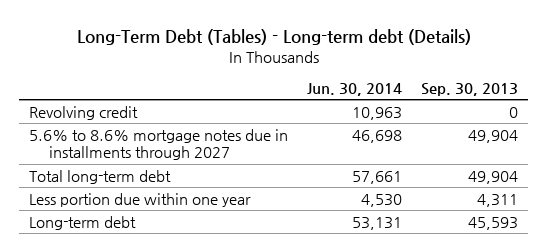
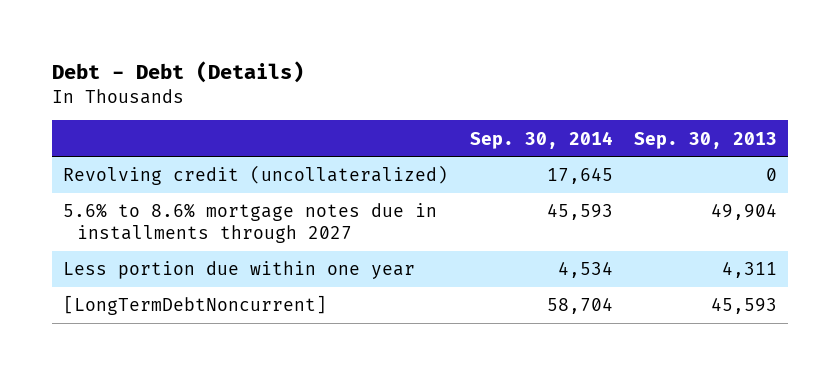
- Long-Term Debt (Tables) - Long-term debt (Details)
+ Debt - Debt (Details)
- | Jun. 30, 2014 | Sep. 30, 2013
+ | Sep. 30, 2014 | Sep. 30, 2013
- Revolving credit | 10,963 | 0
+ Revolving credit (uncollateralized) | 17,645 | 0
- Total long-term debt | 57,661 | 49,904
- Long-term debt | 53,131 | 45,593
+ [LongTermDebtNoncurrent] | 58,704 | 45,593

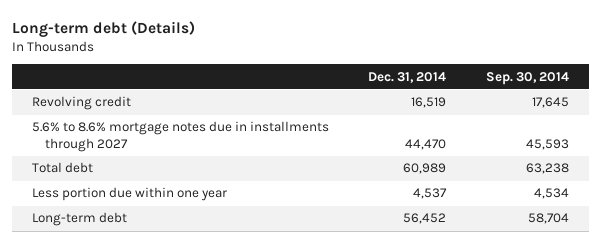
- Debt - Debt (Details)
+ Long-term debt (Details)
- | Sep. 30, 2014 | Sep. 30, 2013
+ | Dec. 31, 2014 | Sep. 30, 2014
- Revolving credit (uncollateralized) | 17,645 | 0
+ Revolving credit | 16,519 | 17,645
+ Total debt | 60,989 | 63,238
- [LongTermDebtNoncurrent] | 58,704 | 45,593
+ Long-term debt | 56,452 | 58,704

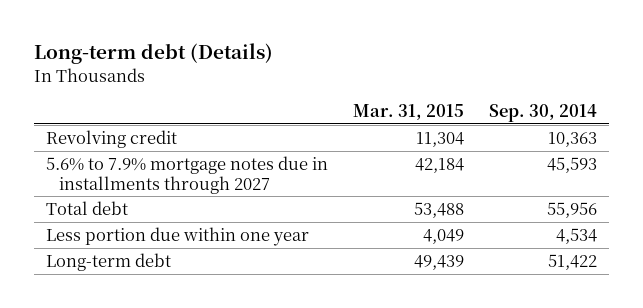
- | Dec. 31, 2014 | Sep. 30, 2014
+ | Mar. 31, 2015 | Sep. 30, 2014
- Revolving credit | 16,519 | 17,645
- 5.6% to 8.6% mortgage notes due in installments through 2027 | 44,470 | 45,593
- Total debt | 60,989 | 63,238
+ Revolving credit | 11,304 | 10,363
+ 5.6% to 7.9% mortgage notes due in installments through 2027 | 42,184 | 45,593
+ Total debt | 53,488 | 55,956
- Long-term debt | 56,452 | 58,704
+ Long-term debt | 49,439 | 51,422

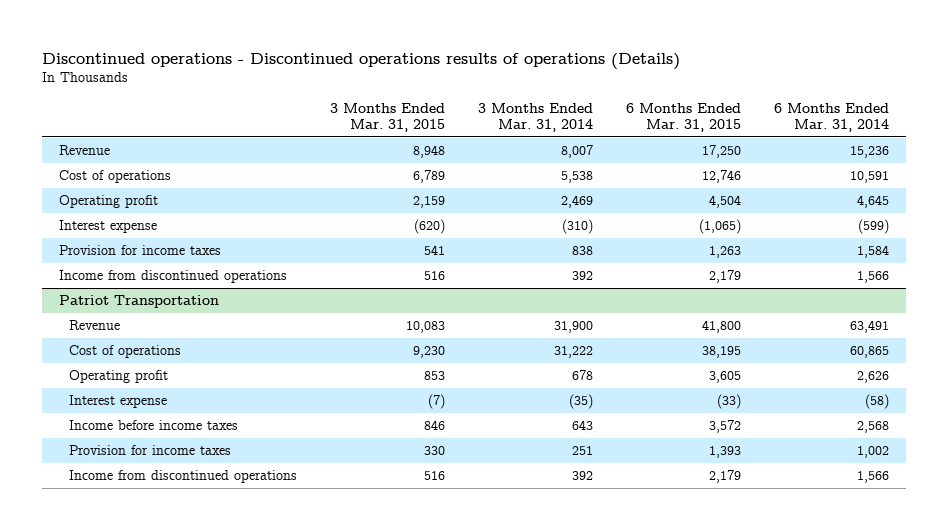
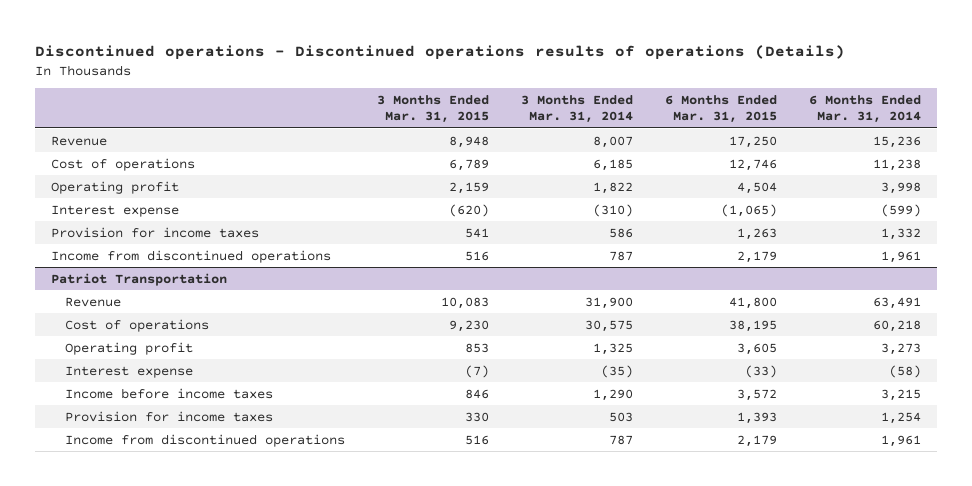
- Cost of operations | 6,789 | 5,538 | 12,746 | 10,591
- Operating profit | 2,159 | 2,469 | 4,504 | 4,645
+ Cost of operations | 6,789 | 6,185 | 12,746 | 11,238
+ Operating profit | 2,159 | 1,822 | 4,504 | 3,998
- Provision for income taxes | 541 | 838 | 1,263 | 1,584
- Income from discontinued operations | 516 | 392 | 2,179 | 1,566
+ Provision for income taxes | 541 | 586 | 1,263 | 1,332
+ Income from discontinued operations | 516 | 787 | 2,179 | 1,961
@ Patriot Transportation
- Cost of operations | 9,230 | 31,222 | 38,195 | 60,865
- Operating profit | 853 | 678 | 3,605 | 2,626
+ Cost of operations | 9,230 | 30,575 | 38,195 | 60,218
+ Operating profit | 853 | 1,325 | 3,605 | 3,273
- Income before income taxes | 846 | 643 | 3,572 | 2,568
- Provision for income taxes | 330 | 251 | 1,393 | 1,002
- Income from discontinued operations | 516 | 392 | 2,179 | 1,566
+ Income before income taxes | 846 | 1,290 | 3,572 | 3,215
+ Provision for income taxes | 330 | 503 | 1,393 | 1,254
+ Income from discontinued operations | 516 | 787 | 2,179 | 1,961

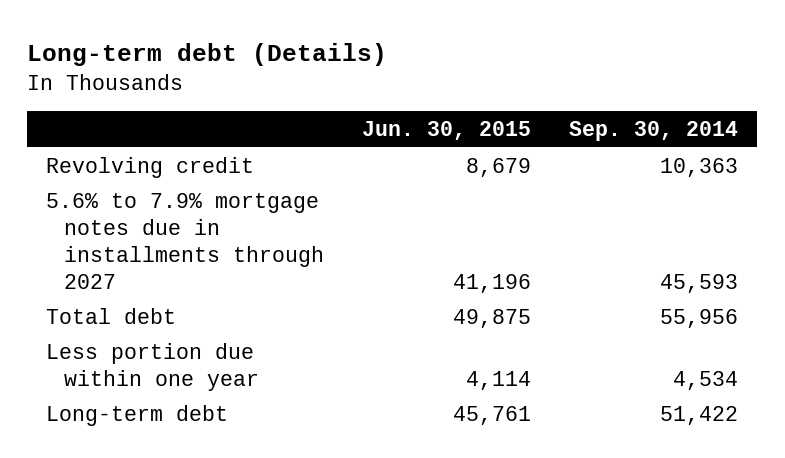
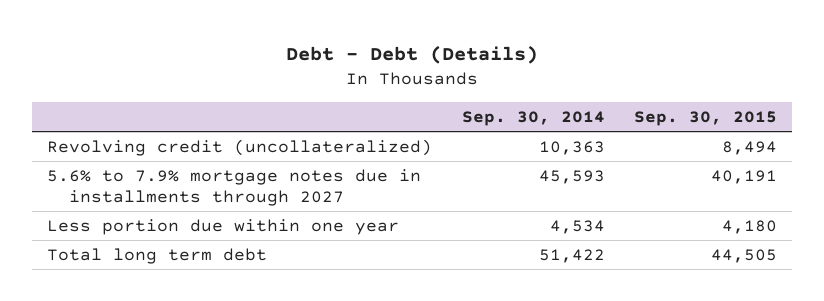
- Long-term debt (Details)
+ Debt - Debt (Details)
- | Jun. 30, 2015 | Sep. 30, 2014
+ | Sep. 30, 2014 | Sep. 30, 2015
- Revolving credit | 8,679 | 10,363
+ Revolving credit (uncollateralized) | 10,363 | 8,494
- Total debt | 49,875 | 55,956
- Long-term debt | 45,761 | 51,422
+ Total long term debt | 51,422 | 44,505

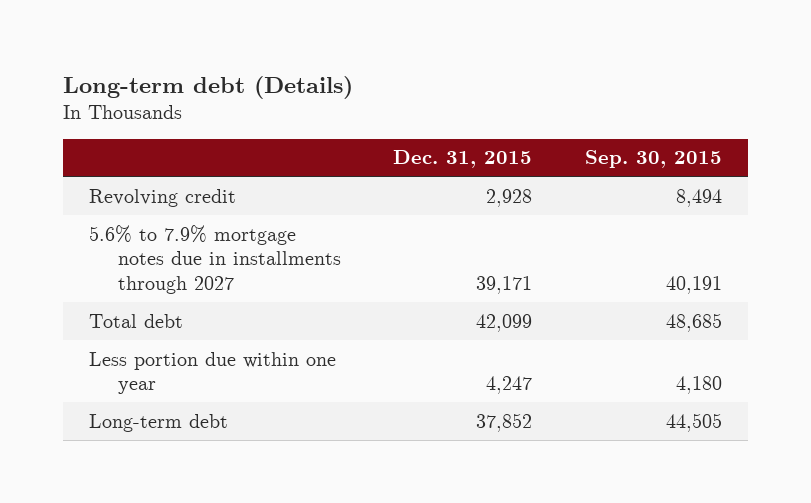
- Debt - Debt (Details)
+ Long-term debt (Details)
- | Sep. 30, 2014 | Sep. 30, 2015
+ | Dec. 31, 2015 | Sep. 30, 2015
- Revolving credit (uncollateralized) | 10,363 | 8,494
+ Revolving credit | 2,928 | 8,494
+ Total debt | 42,099 | 48,685
- Total long term debt | 51,422 | 44,505
+ Long-term debt | 37,852 | 44,505

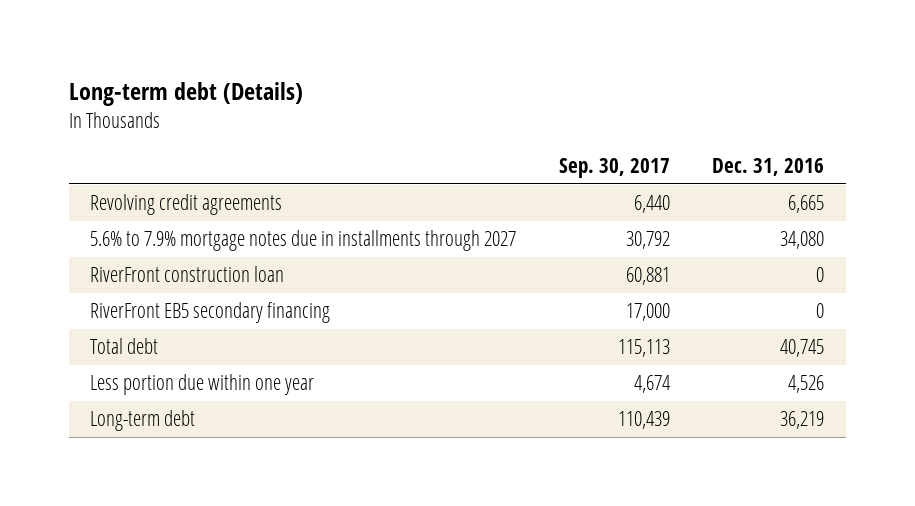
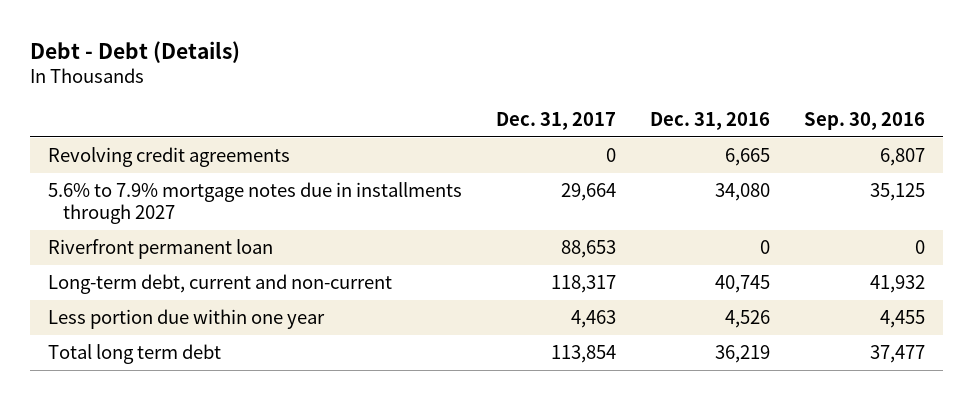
- Long-term debt (Details)
+ Debt - Debt (Details)
- | Sep. 30, 2017 | Dec. 31, 2016
+ | Dec. 31, 2017 | Dec. 31, 2016 | Sep. 30, 2016
- RiverFront construction loan | 60,881 | 0
- RiverFront EB5 secondary financing | 17,000 | 0
- Total debt | 115,113 | 40,745
+ Riverfront permanent loan | 88,653 | 0 | 0
+ Long-term debt, current and non-current | 118,317 | 40,745 | 41,932
- Long-term debt | 110,439 | 36,219
+ Total long term debt | 113,854 | 36,219 | 37,477

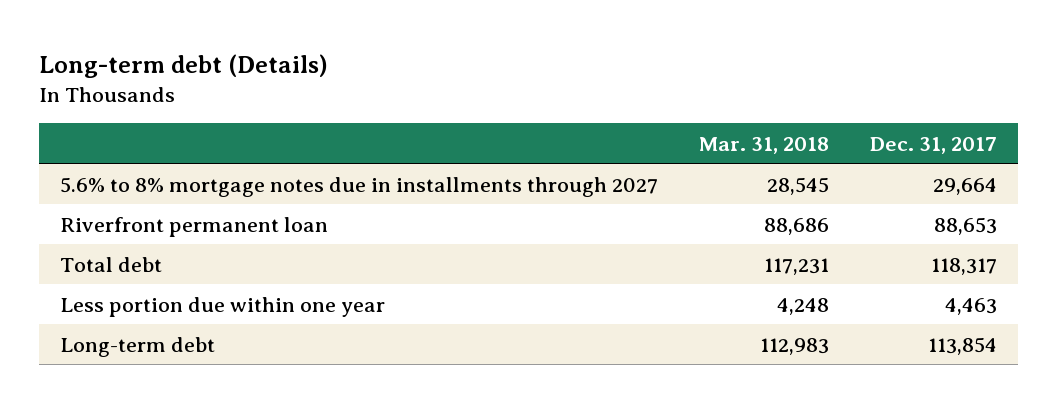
- Debt - Debt (Details)
+ Long-term debt (Details)
- | Dec. 31, 2017 | Dec. 31, 2016 | Sep. 30, 2016
+ | Mar. 31, 2018 | Dec. 31, 2017
- Revolving credit agreements | 0 | 6,665 | 6,807
- 5.6% to 7.9% mortgage notes due in installments through 2027 | 29,664 | 34,080 | 35,125
+ 5.6% to 8% mortgage notes due in installments through 2027 | 28,545 | 29,664
- Long-term debt, current and non-current | 118,317 | 40,745 | 41,932
+ Total debt | 117,231 | 118,317
- Total long term debt | 113,854 | 36,219 | 37,477
+ Long-term debt | 112,983 | 113,854

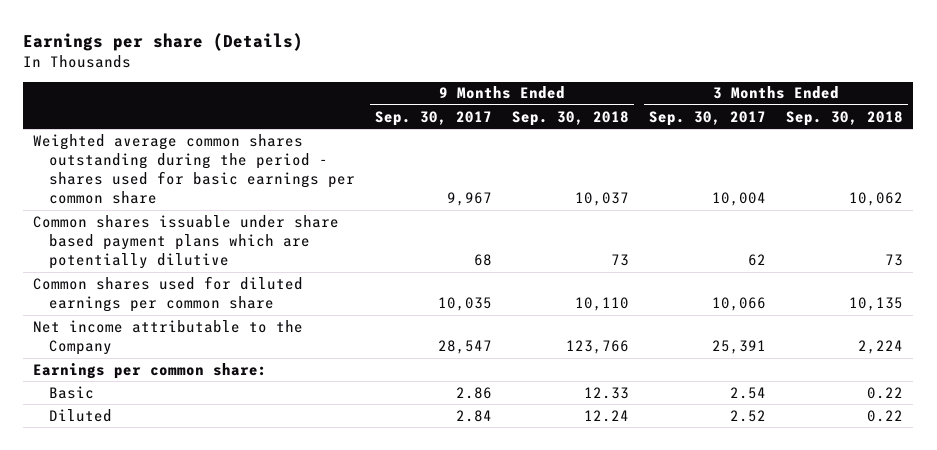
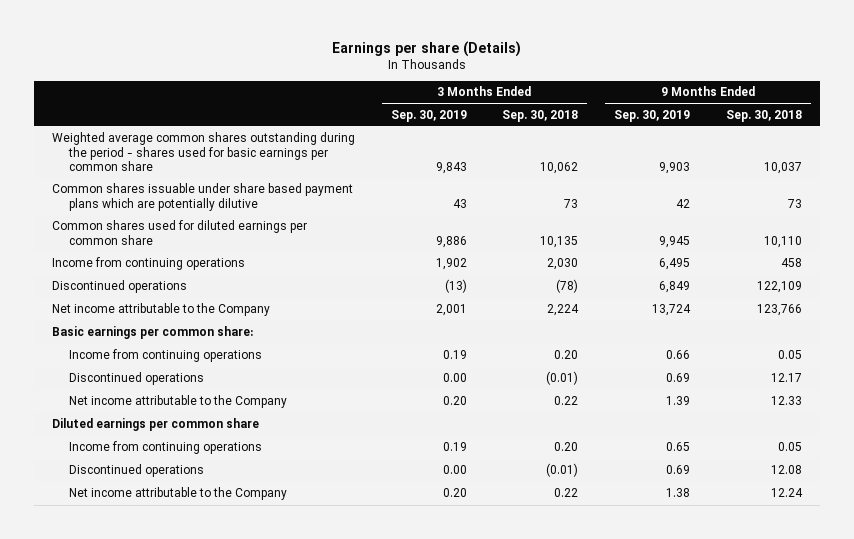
- | 9 Months Ended Sep. 30, 2017 | 9 Months Ended Sep. 30, 2018 | 3 Months Ended Sep. 30, 2017 | 3 Months Ended Sep. 30, 2018
+ | 3 Months Ended Sep. 30, 2019 | 3 Months Ended Sep. 30, 2018 | 9 Months Ended Sep. 30, 2019 | 9 Months Ended Sep. 30, 2018
+ Income from continuing operations | 1,902 | 2,030 | 6,495 | 458
+ Discontinued operations | (13) | (78) | 6,849 | 122,109
- Earnings per common share:
- Basic | 2.86 | 12.33 | 2.54 | 0.22
- Diluted | 2.84 | 12.24 | 2.52 | 0.22
+ Basic earnings per common share:
+ Income from continuing operations | 0.19 | 0.20 | 0.66 | 0.05
+ Discontinued operations | 0.00 | (0.01) | 0.69 | 12.17
+ Net income attributable to the Company | 0.20 | 0.22 | 1.39 | 12.33
+ Diluted earnings per common share
+ Income from continuing operations | 0.19 | 0.20 | 0.65 | 0.05
+ Discontinued operations | 0.00 | (0.01) | 0.69 | 12.08
+ Net income attributable to the Company | 0.20 | 0.22 | 1.38 | 12.24

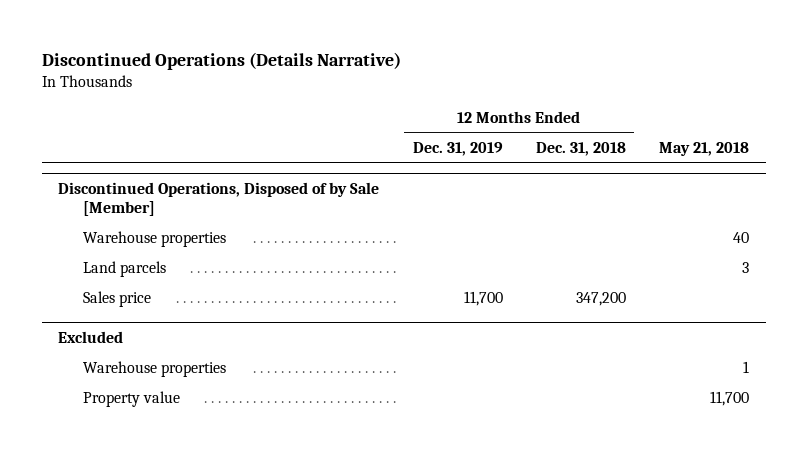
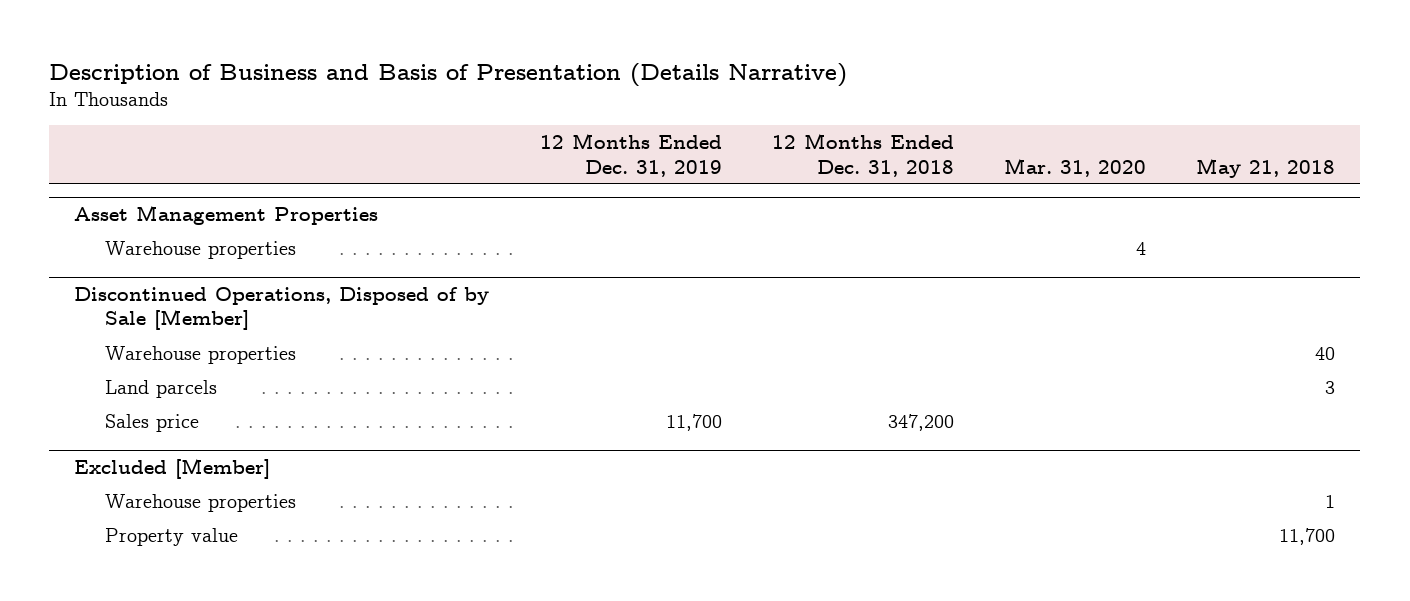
- Discontinued Operations (Details Narrative)
+ Description of Business and Basis of Presentation (Details Narrative)
- | 12 Months Ended Dec. 31, 2019 | 12 Months Ended Dec. 31, 2018 | May 21, 2018
+ | 12 Months Ended Dec. 31, 2019 | 12 Months Ended Dec. 31, 2018 | Mar. 31, 2020 | May 21, 2018
+ Asset Management Properties
+ Warehouse properties | | | 4 |
- Excluded
+ Excluded [Member]

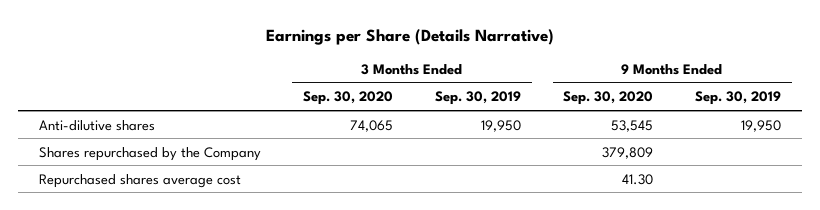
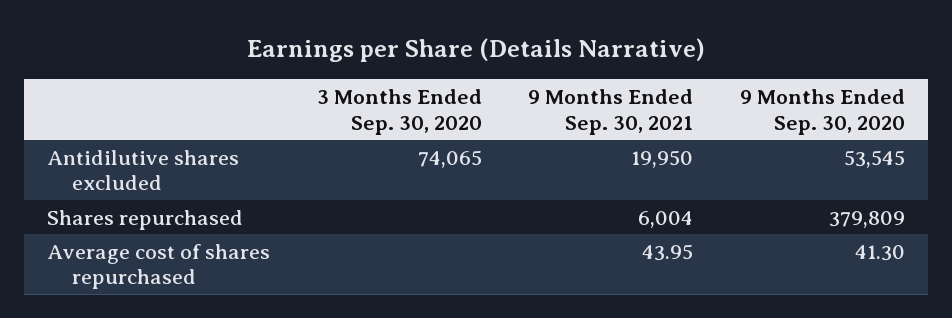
- | 3 Months Ended Sep. 30, 2020 | 3 Months Ended Sep. 30, 2019 | 9 Months Ended Sep. 30, 2020 | 9 Months Ended Sep. 30, 2019
+ | 3 Months Ended Sep. 30, 2020 | 9 Months Ended Sep. 30, 2021 | 9 Months Ended Sep. 30, 2020
- Anti-dilutive shares | 74,065 | 19,950 | 53,545 | 19,950
- Shares repurchased by the Company | | | 379,809 |
- Repurchased shares average cost | | | 41.30 |
+ Antidilutive shares excluded | 74,065 | 19,950 | 53,545
+ Shares repurchased | | 6,004 | 379,809
+ Average cost of shares repurchased | | 43.95 | 41.30

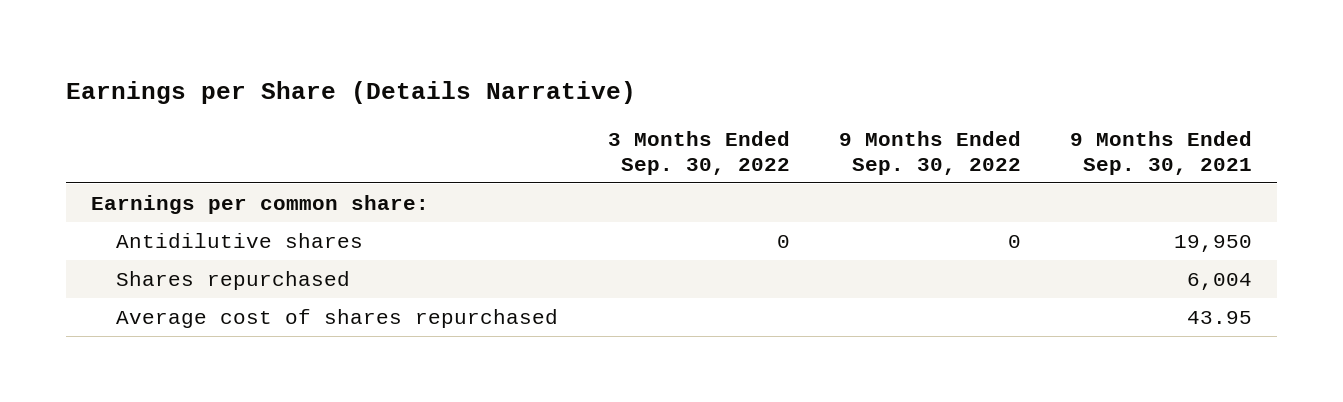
- | 3 Months Ended Sep. 30, 2020 | 9 Months Ended Sep. 30, 2021 | 9 Months Ended Sep. 30, 2020
+ | 3 Months Ended Sep. 30, 2022 | 9 Months Ended Sep. 30, 2022 | 9 Months Ended Sep. 30, 2021
- Antidilutive shares excluded | 74,065 | 19,950 | 53,545
+ Earnings per common share:
+ Antidilutive shares | 0 | 0 | 19,950

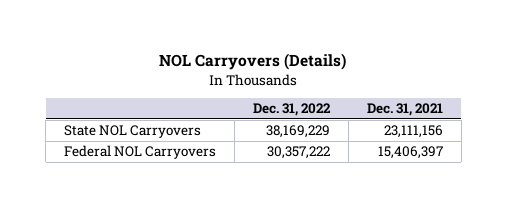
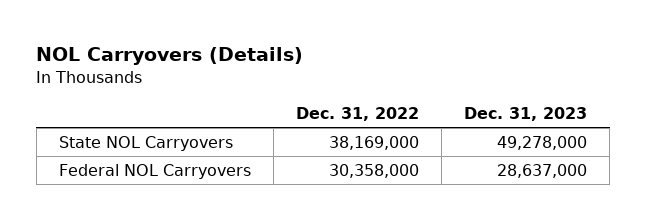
- | Dec. 31, 2022 | Dec. 31, 2021
+ | Dec. 31, 2022 | Dec. 31, 2023
- State NOL Carryovers | 38,169,229 | 23,111,156
- Federal NOL Carryovers | 30,357,222 | 15,406,397
+ State NOL Carryovers | 38,169,000 | 49,278,000
+ Federal NOL Carryovers | 30,358,000 | 28,637,000

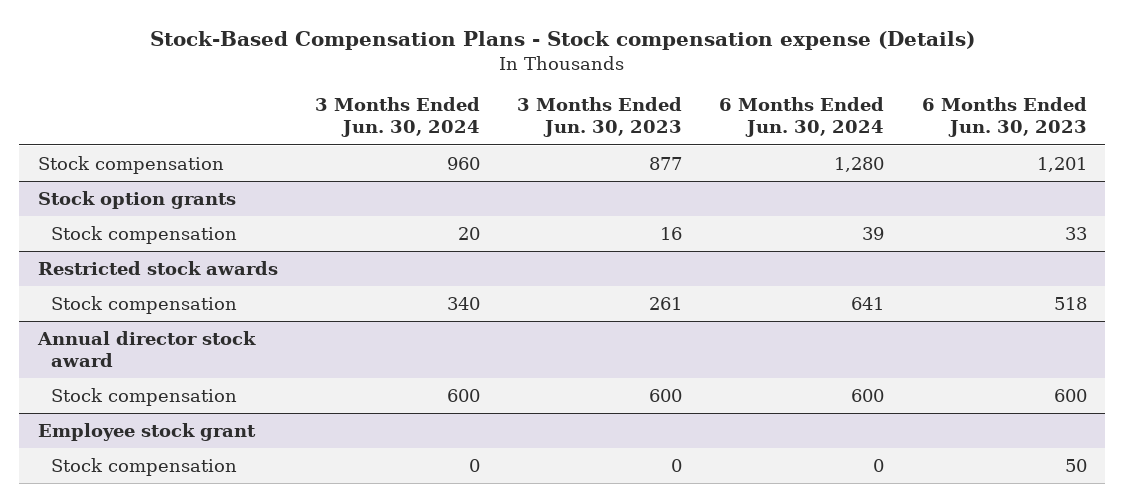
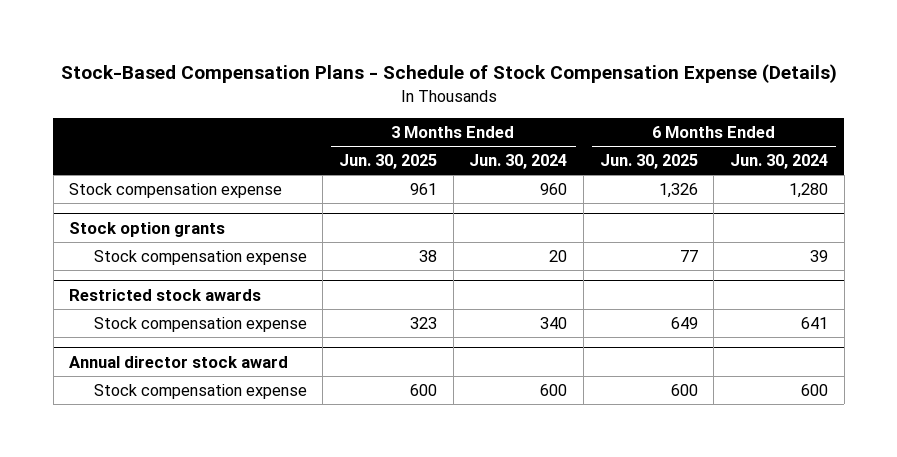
- Stock-Based Compensation Plans - Stock compensation expense (Details)
+ Stock-Based Compensation Plans - Schedule of Stock Compensation Expense (Details)
- | 3 Months Ended Jun. 30, 2024 | 3 Months Ended Jun. 30, 2023 | 6 Months Ended Jun. 30, 2024 | 6 Months Ended Jun. 30, 2023
+ | 3 Months Ended Jun. 30, 2025 | 3 Months Ended Jun. 30, 2024 | 6 Months Ended Jun. 30, 2025 | 6 Months Ended Jun. 30, 2024
- Stock compensation | 960 | 877 | 1,280 | 1,201
+ Stock compensation expense | 961 | 960 | 1,326 | 1,280
@ Stock option grants
- Stock compensation | 20 | 16 | 39 | 33
+ Stock compensation expense | 38 | 20 | 77 | 39
@ Restricted stock awards
- Stock compensation | 340 | 261 | 641 | 518
+ Stock compensation expense | 323 | 340 | 649 | 641
@ Annual director stock award
- Stock compensation | 600 | 600 | 600 | 600
- Employee stock grant
- Stock compensation | 0 | 0 | 0 | 50
@ Annual director stock award
+ Stock compensation expense | 600 | 600 | 600 | 600

